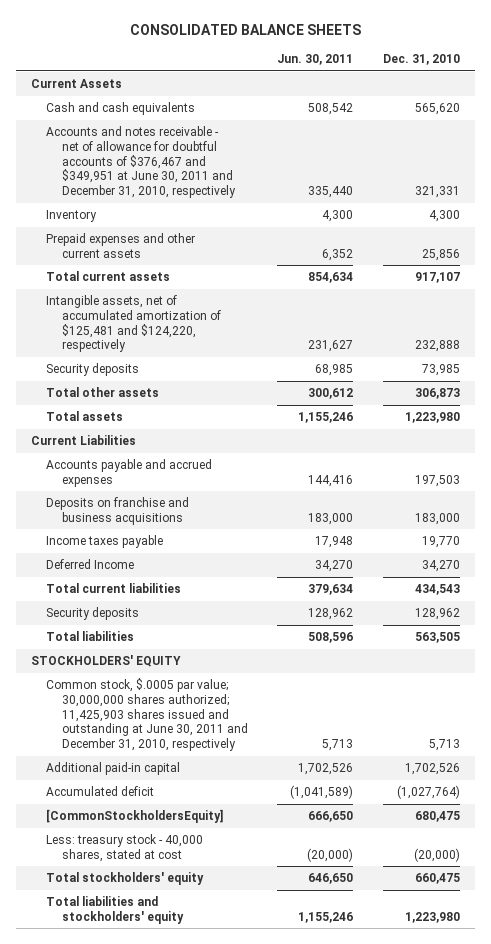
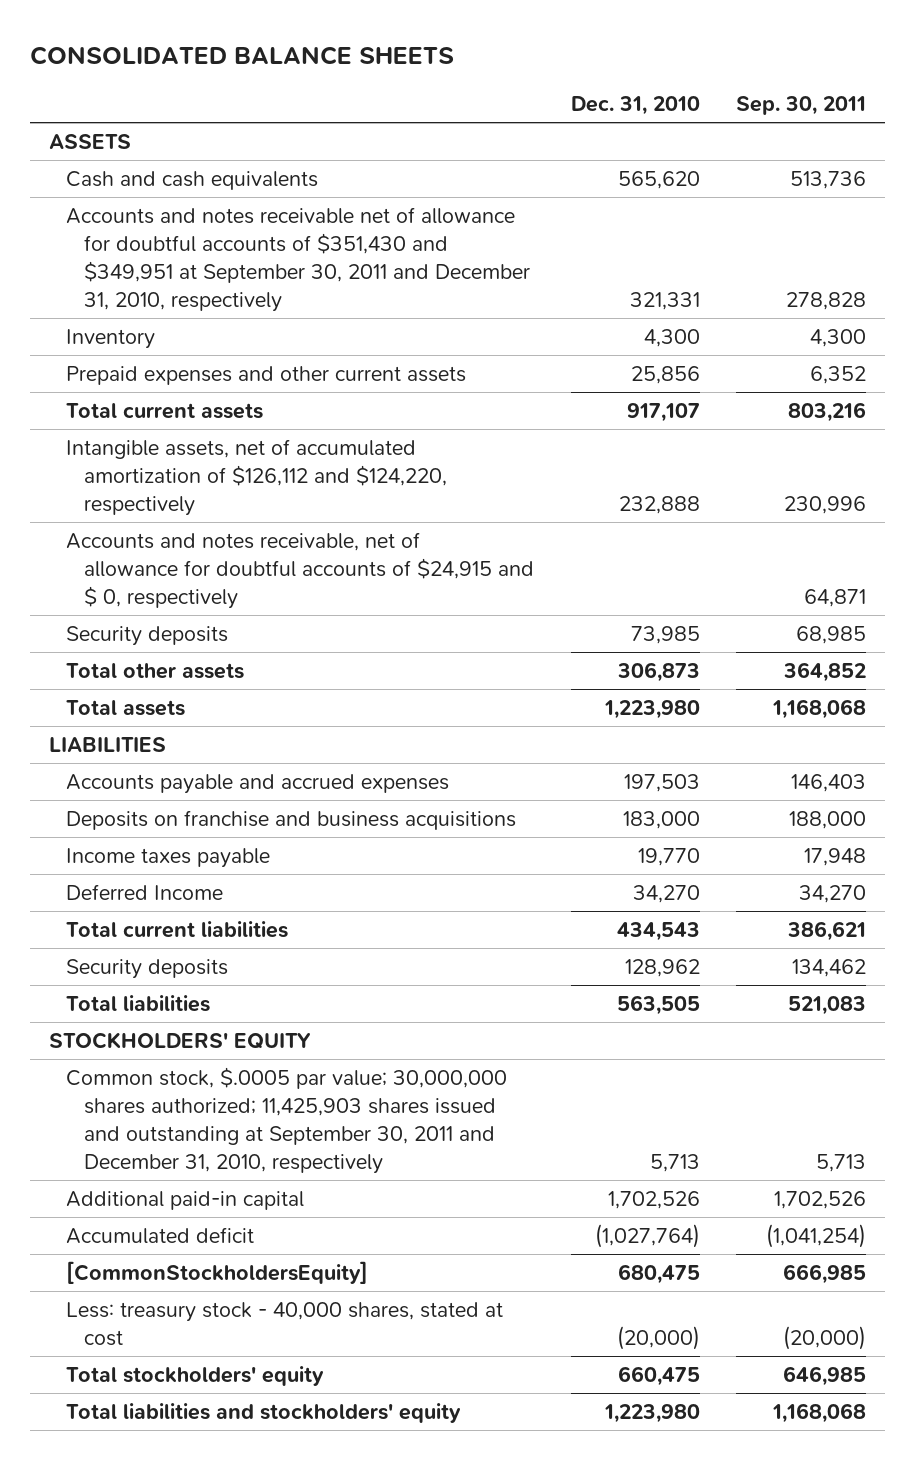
- | Jun. 30, 2011 | Dec. 31, 2010
+ | Dec. 31, 2010 | Sep. 30, 2011
- Current Assets
+ ASSETS
- Accounts and notes receivable - net of allowance for doubtful accounts of $376,467 and $349,951 at June 30, 2011 and December 31, 2010, respectively | 335,440 | 321,331
+ Accounts and notes receivable net of allowance for doubtful accounts of $351,430 and $349,951 at September 30, 2011 and December 31, 2010, respectively | 321,331 | 278,828
- Intangible assets, net of accumulated amortization of $125,481 and $124,220, respectively | 231,627 | 232,888
+ Intangible assets, net of accumulated amortization of $126,112 and $124,220, respectively | 232,888 | 230,996
+ Accounts and notes receivable, net of allowance for doubtful accounts of $24,915 and $ 0, respectively | | 64,871
- Current Liabilities
+ LIABILITIES
- Common stock, $.0005 par value; 30,000,000 shares authorized; 11,425,903 shares issued and outstanding at June 30, 2011 and December 31, 2010, respectively | 5,713 | 5,713
+ Common stock, $.0005 par value; 30,000,000 shares authorized; 11,425,903 shares issued and outstanding at September 30, 2011 and December 31, 2010, respectively | 5,713 | 5,713

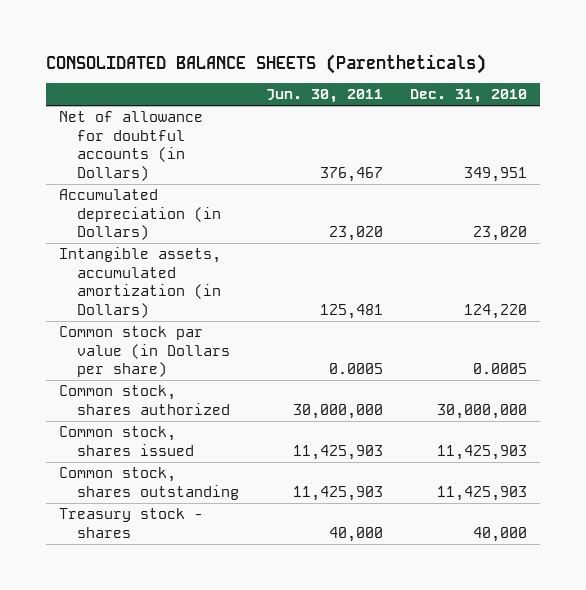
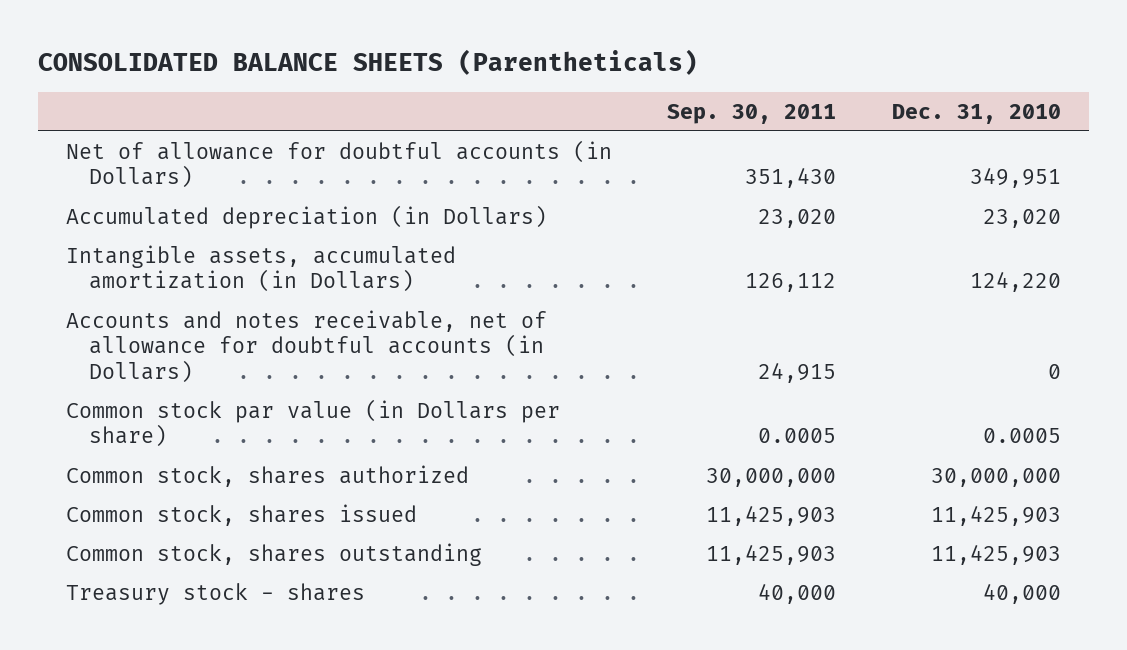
- | Jun. 30, 2011 | Dec. 31, 2010
+ | Sep. 30, 2011 | Dec. 31, 2010
+ Accounts and notes receivable, net of allowance for doubtful accounts (in Dollars) | 24,915 | 0

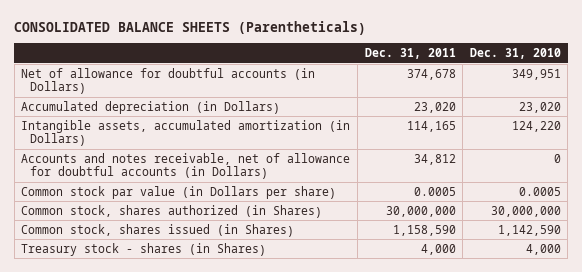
- | Sep. 30, 2011 | Dec. 31, 2010
+ | Dec. 31, 2011 | Dec. 31, 2010
- Common stock, shares authorized | 30,000,000 | 30,000,000
- Common stock, shares issued | 11,425,903 | 11,425,903
- Common stock, shares outstanding | 11,425,903 | 11,425,903
- Treasury stock - shares | 40,000 | 40,000
+ Common stock, shares authorized (in Shares) | 30,000,000 | 30,000,000
+ Common stock, shares issued (in Shares) | 1,158,590 | 1,142,590
+ Treasury stock - shares (in Shares) | 4,000 | 4,000

